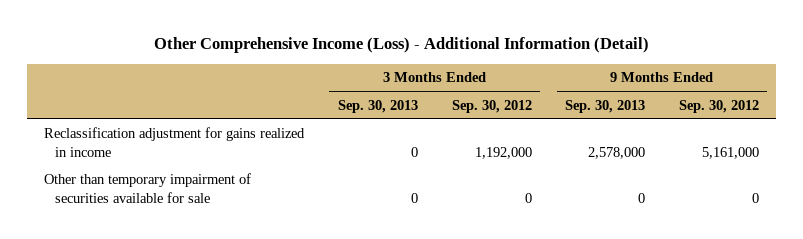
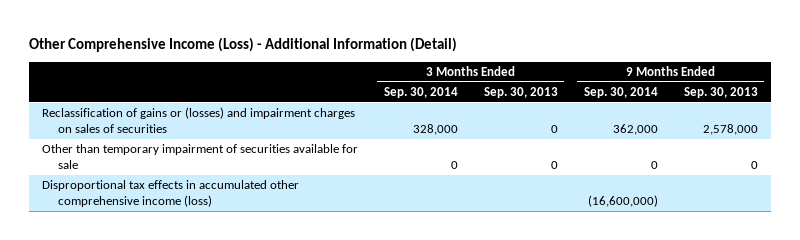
- | 3 Months Ended Sep. 30, 2013 | 3 Months Ended Sep. 30, 2012 | 9 Months Ended Sep. 30, 2013 | 9 Months Ended Sep. 30, 2012
+ | 3 Months Ended Sep. 30, 2014 | 3 Months Ended Sep. 30, 2013 | 9 Months Ended Sep. 30, 2014 | 9 Months Ended Sep. 30, 2013
- Reclassification adjustment for gains realized in income | 0 | 1,192,000 | 2,578,000 | 5,161,000
+ Reclassification of gains or (losses) and impairment charges on sales of securities | 328,000 | 0 | 362,000 | 2,578,000
+ Disproportional tax effects in accumulated other comprehensive income (loss) | | | (16,600,000) |

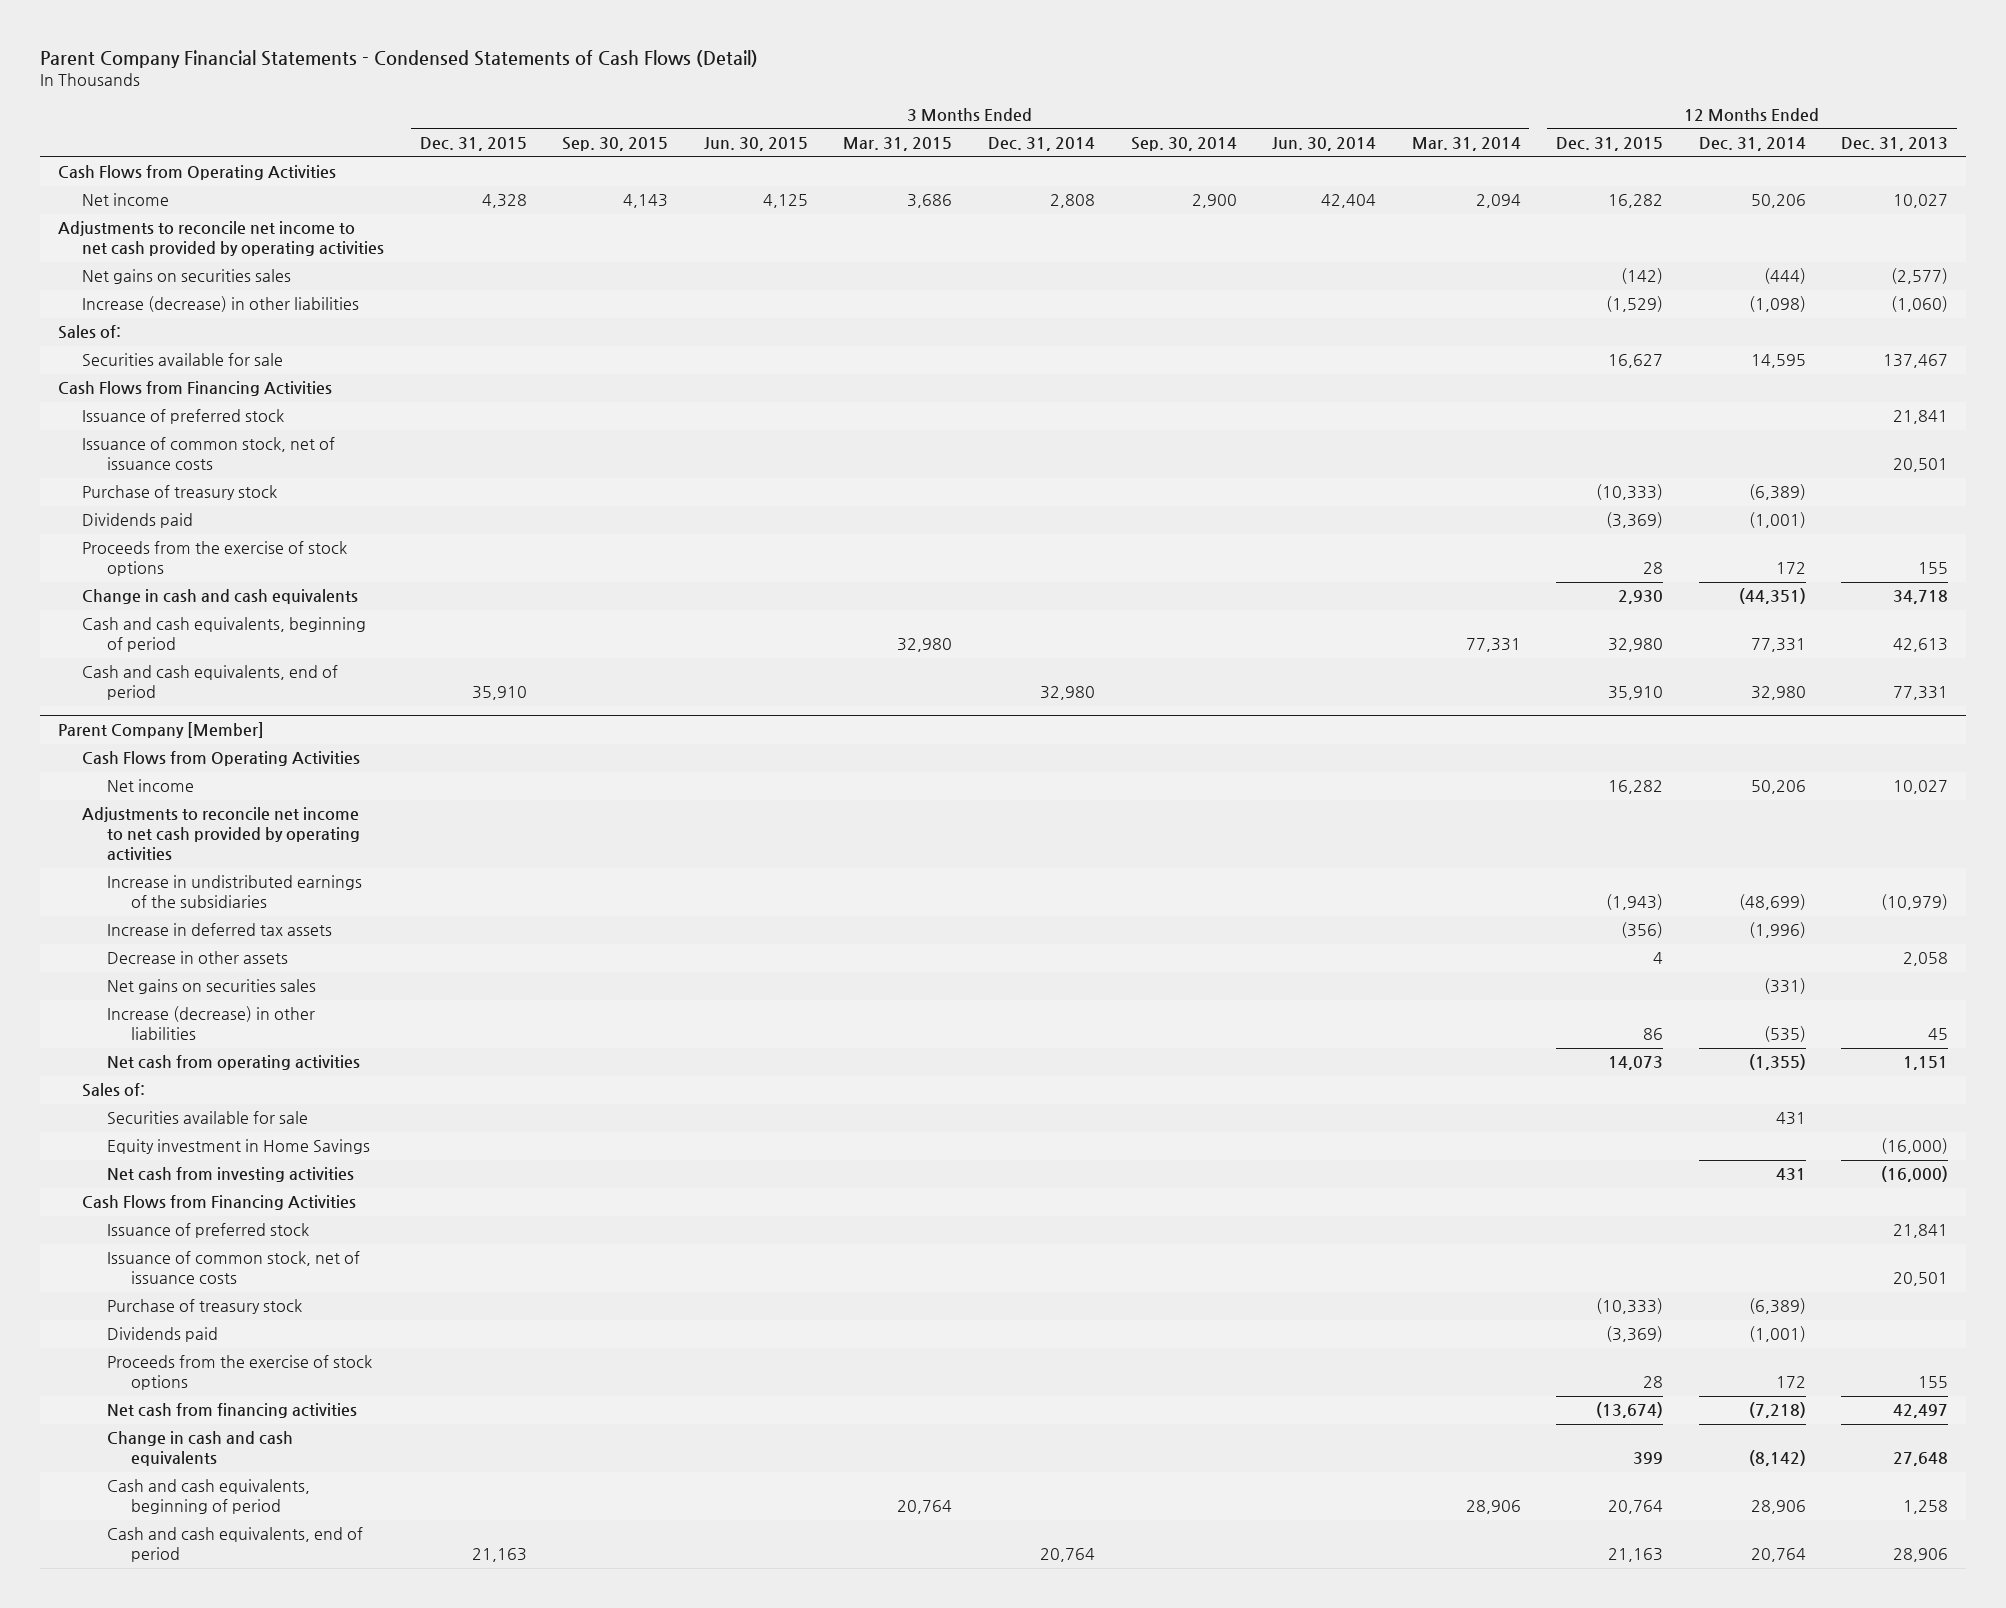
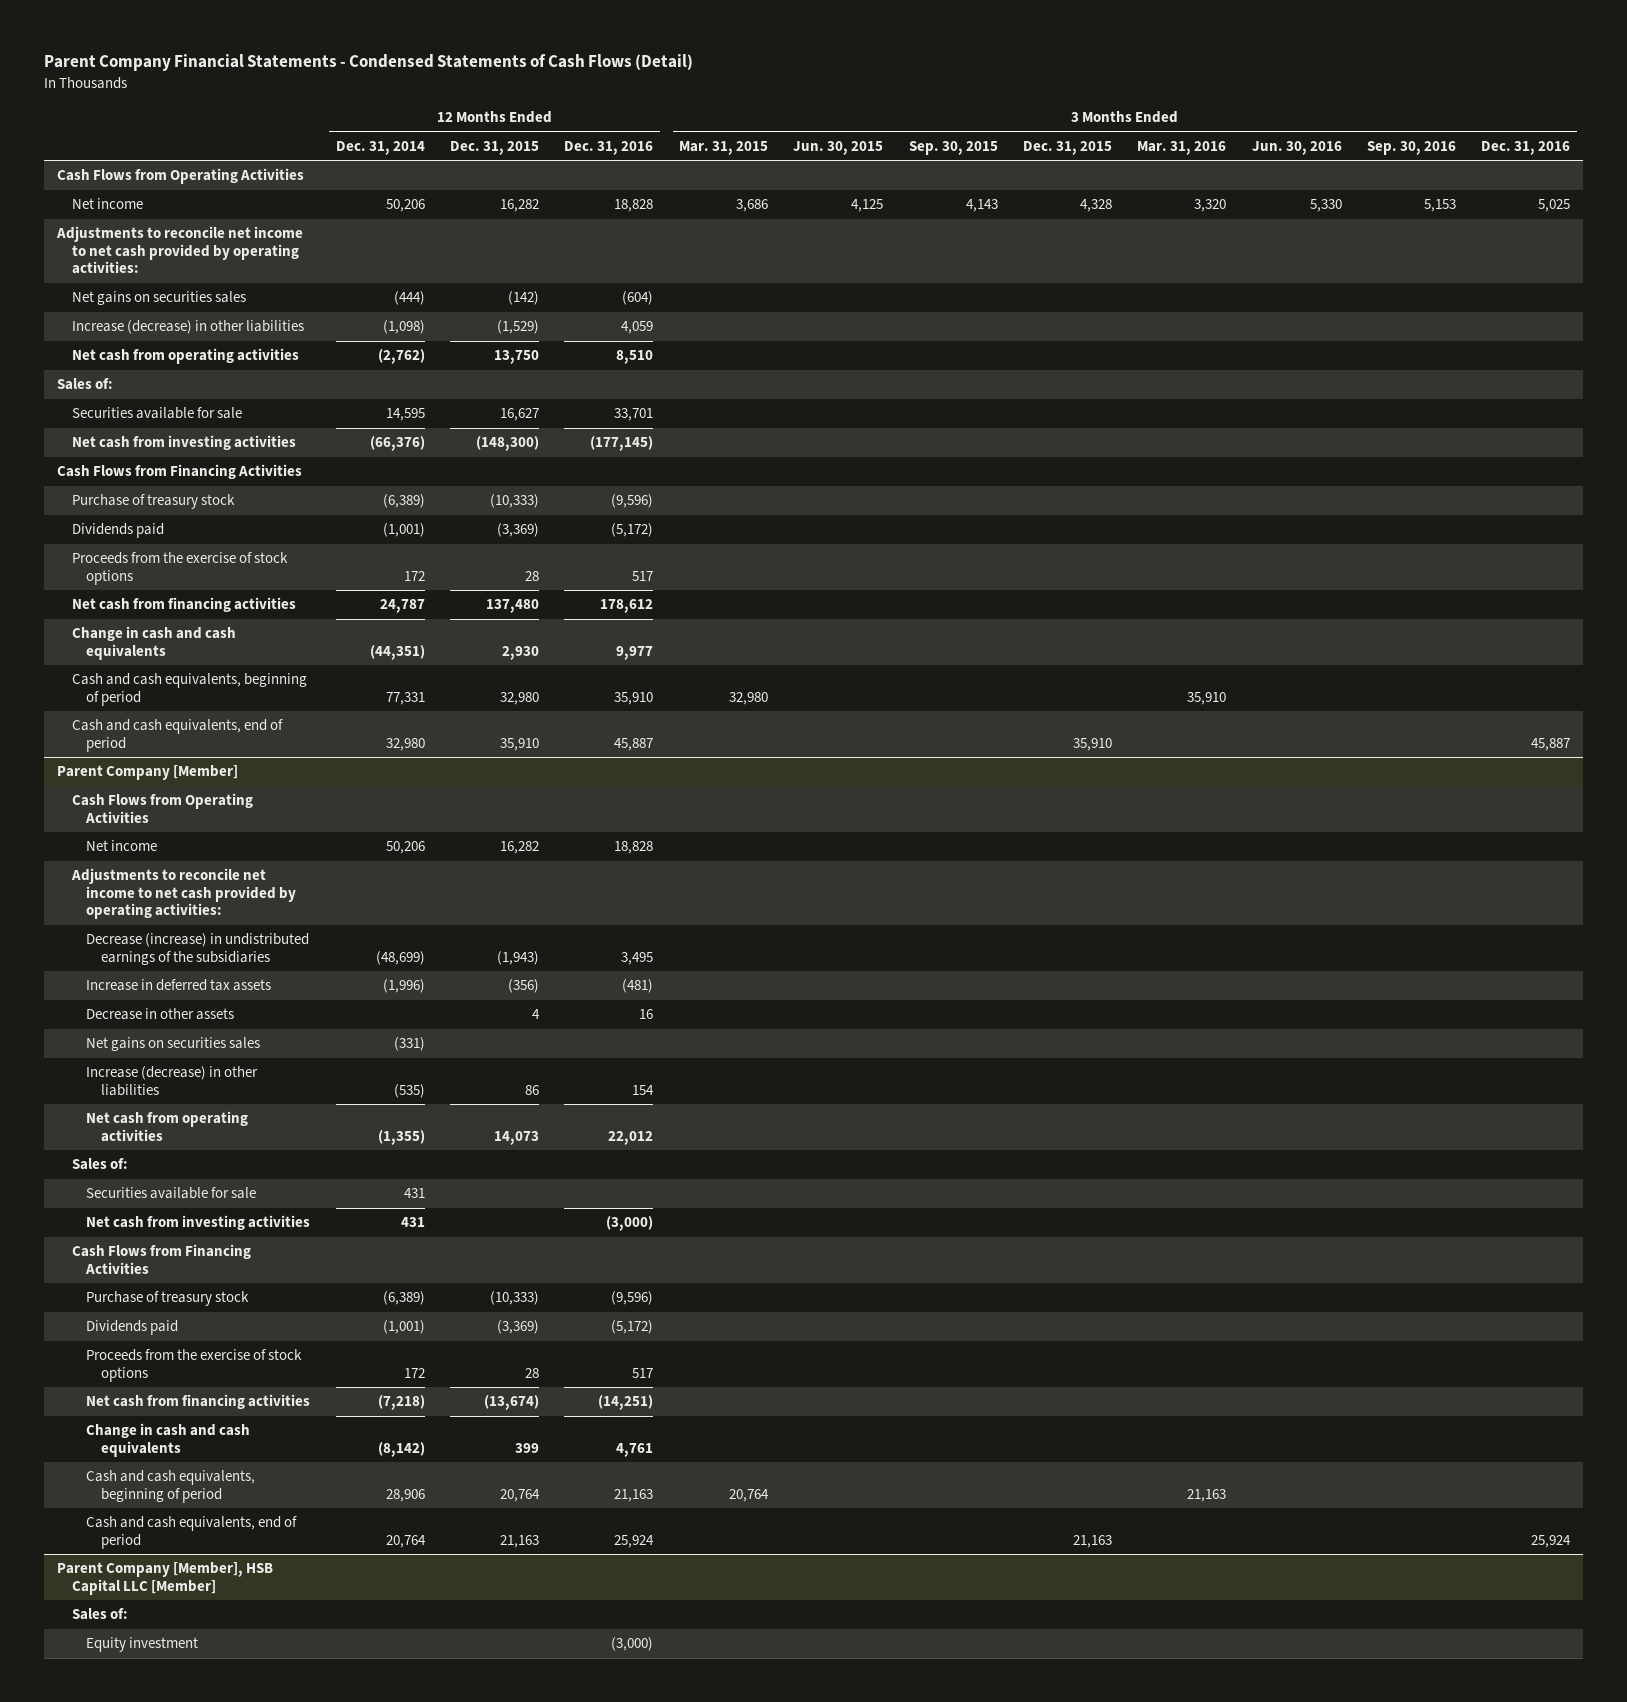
- | 3 Months Ended Dec. 31, 2015 | 3 Months Ended Sep. 30, 2015 | 3 Months Ended Jun. 30, 2015 | 3 Months Ended Mar. 31, 2015 | 3 Months Ended Dec. 31, 2014 | 3 Months Ended Sep. 30, 2014 | 3 Months Ended Jun. 30, 2014 | 3 Months Ended Mar. 31, 2014 | 12 Months Ended Dec. 31, 2015 | 12 Months Ended Dec. 31, 2014 | 12 Months Ended Dec. 31, 2013
+ | 12 Months Ended Dec. 31, 2014 | 12 Months Ended Dec. 31, 2015 | 12 Months Ended Dec. 31, 2016 | 3 Months Ended Mar. 31, 2015 | 3 Months Ended Jun. 30, 2015 | 3 Months Ended Sep. 30, 2015 | 3 Months Ended Dec. 31, 2015 | 3 Months Ended Mar. 31, 2016 | 3 Months Ended Jun. 30, 2016 | 3 Months Ended Sep. 30, 2016 | 3 Months Ended Dec. 31, 2016
- Adjustments to reconcile net income to net cash provided by operating activities
+ Adjustments to reconcile net income to net cash provided by operating activities:
+ Net cash from operating activities | (2,762) | 13,750 | 8,510 | | | | | | | |
+ Net cash from investing activities | (66,376) | (148,300) | (177,145) | | | | | | | |
- Issuance of preferred stock | | | | | | | | | | | 21,841
- Issuance of common stock, net of issuance costs | | | | | | | | | | | 20,501
+ Net cash from financing activities | 24,787 | 137,480 | 178,612 | | | | | | | |
@ Parent Company [Member]
- Adjustments to reconcile net income to net cash provided by operating activities
- Increase in undistributed earnings of the subsidiaries | | | | | | | | | (1,943) | (48,699) | (10,979)
+ Adjustments to reconcile net income to net cash provided by operating activities:
+ Decrease (increase) in undistributed earnings of the subsidiaries | (48,699) | (1,943) | 3,495 | | | | | | | |
- Equity investment in Home Savings | | | | | | | | | | | (16,000)
- Issuance of preferred stock | | | | | | | | | | | 21,841
- Issuance of common stock, net of issuance costs | | | | | | | | | | | 20,501
+ Parent Company [Member], HSB Capital LLC [Member]
+ Sales of:
+ Equity investment | | | (3,000) | | | | | | | |

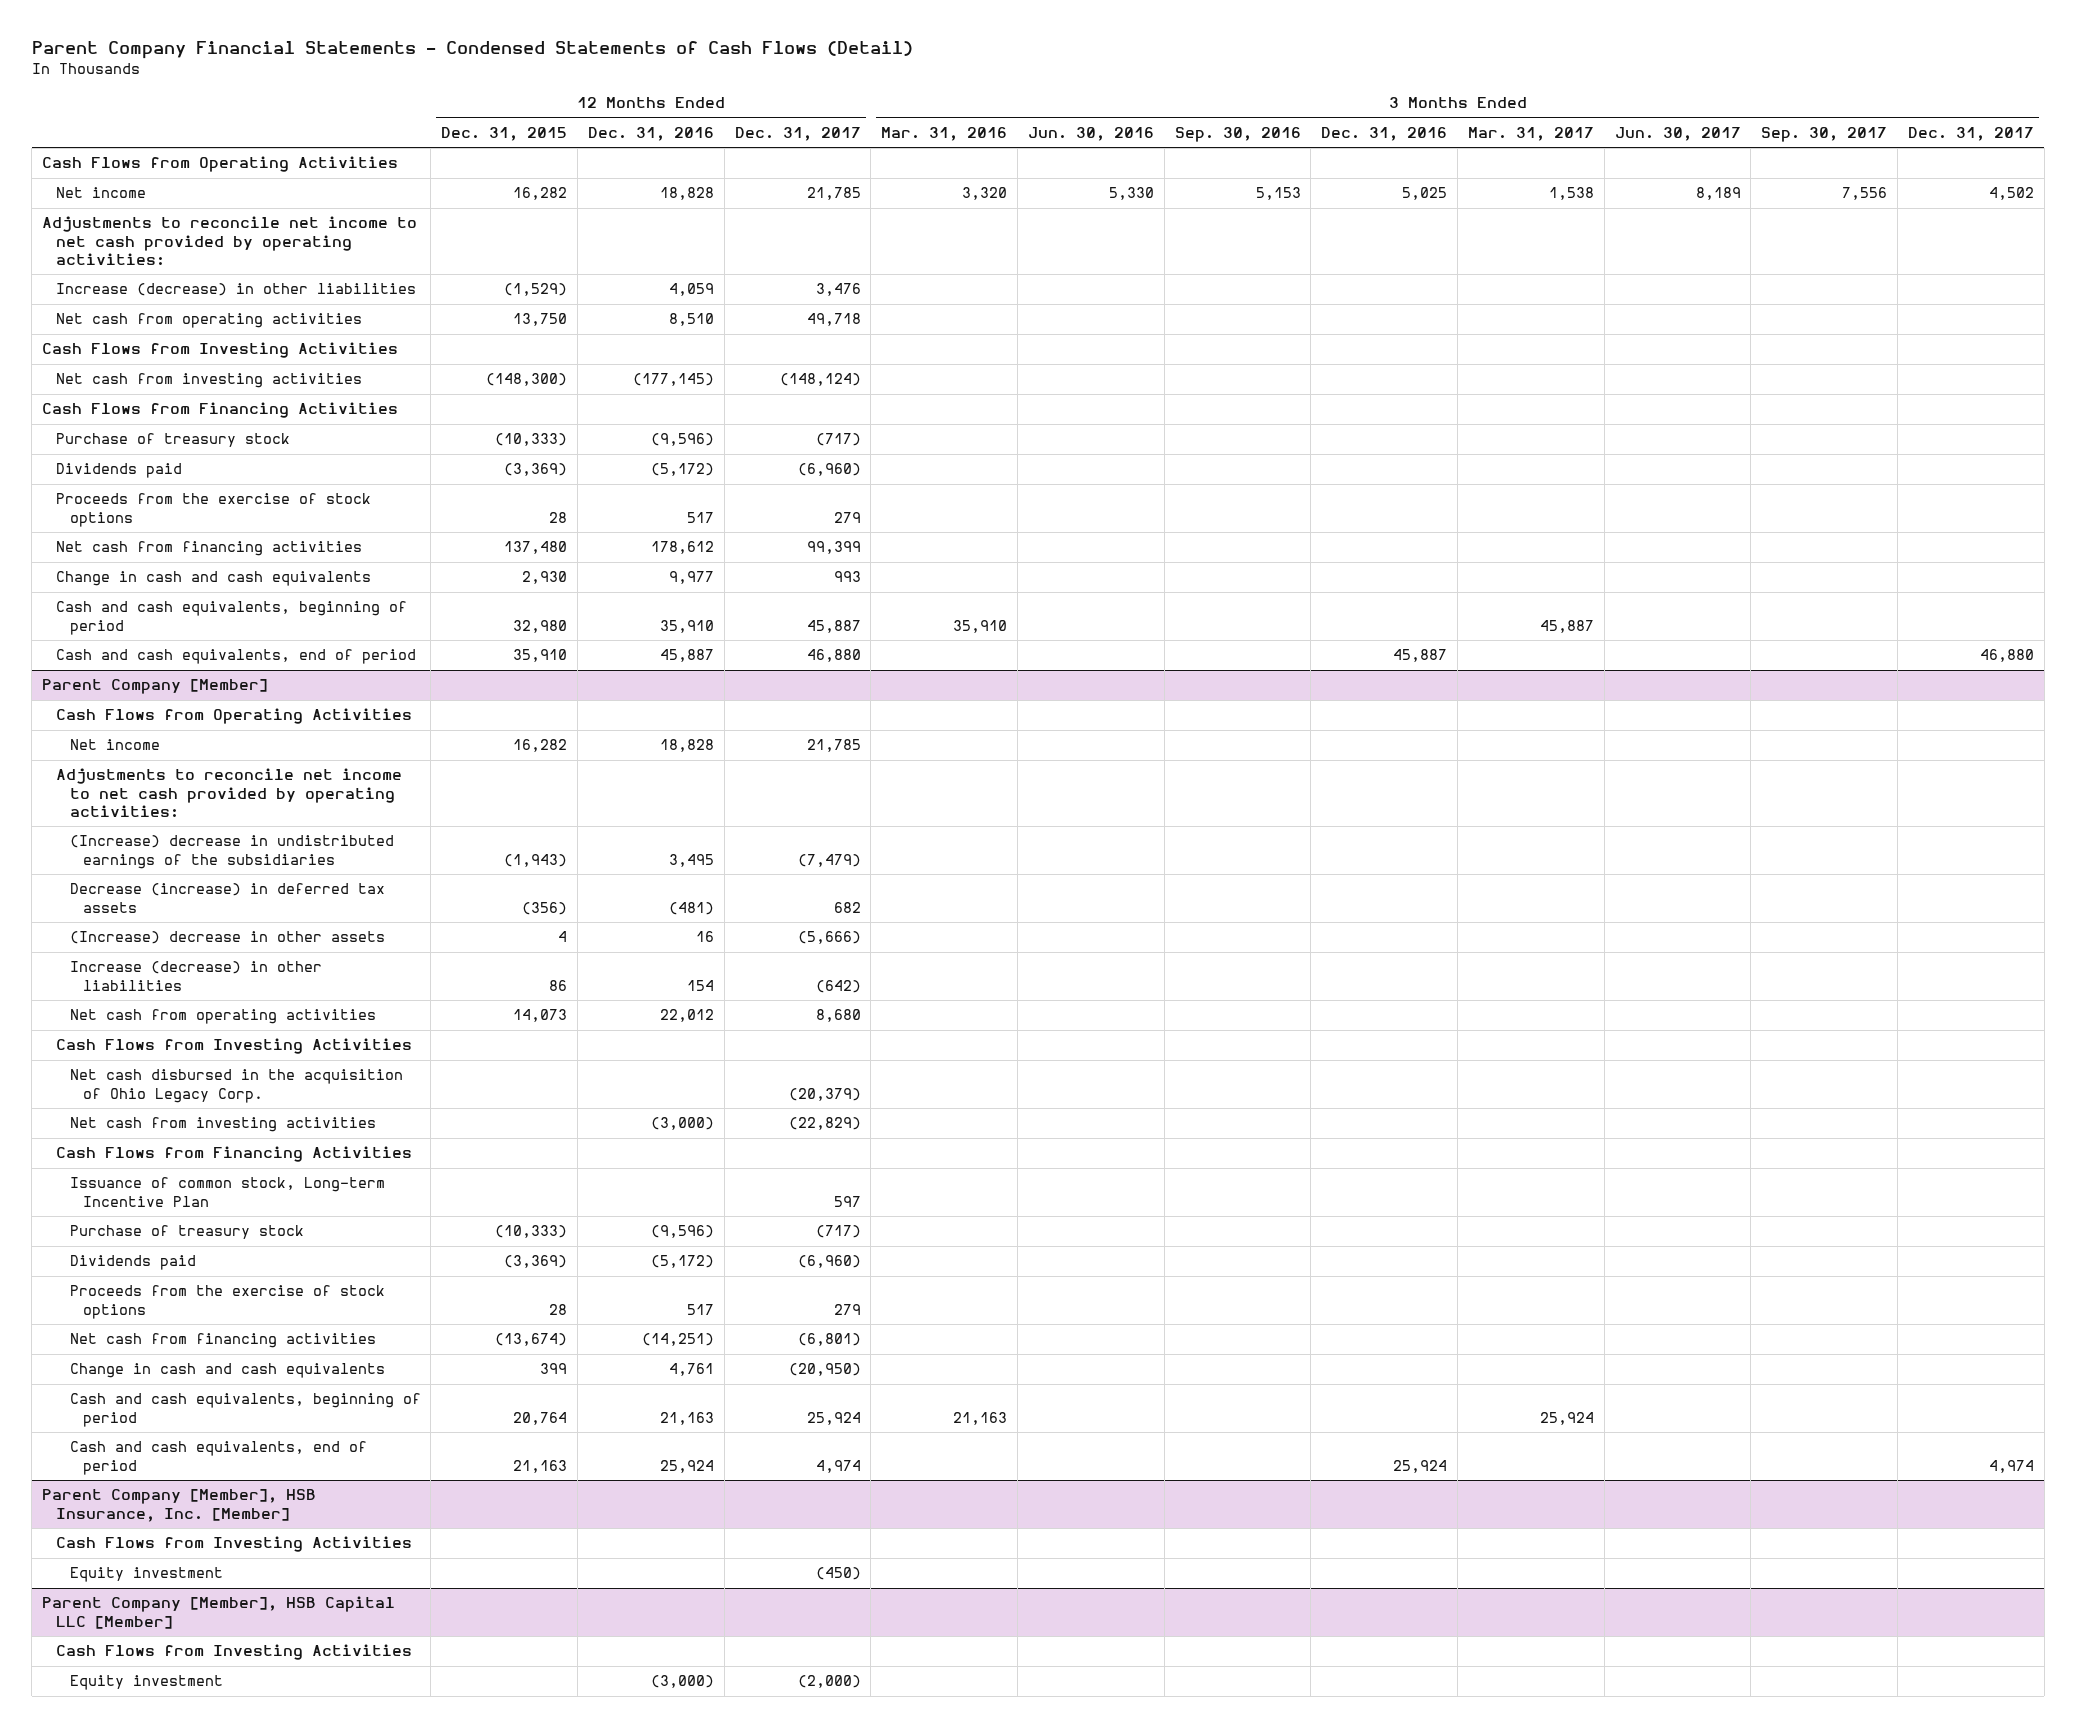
- | 12 Months Ended Dec. 31, 2014 | 12 Months Ended Dec. 31, 2015 | 12 Months Ended Dec. 31, 2016 | 3 Months Ended Mar. 31, 2015 | 3 Months Ended Jun. 30, 2015 | 3 Months Ended Sep. 30, 2015 | 3 Months Ended Dec. 31, 2015 | 3 Months Ended Mar. 31, 2016 | 3 Months Ended Jun. 30, 2016 | 3 Months Ended Sep. 30, 2016 | 3 Months Ended Dec. 31, 2016
+ | 12 Months Ended Dec. 31, 2015 | 12 Months Ended Dec. 31, 2016 | 12 Months Ended Dec. 31, 2017 | 3 Months Ended Mar. 31, 2016 | 3 Months Ended Jun. 30, 2016 | 3 Months Ended Sep. 30, 2016 | 3 Months Ended Dec. 31, 2016 | 3 Months Ended Mar. 31, 2017 | 3 Months Ended Jun. 30, 2017 | 3 Months Ended Sep. 30, 2017 | 3 Months Ended Dec. 31, 2017
- Net gains on securities sales | (444) | (142) | (604) | | | | | | | |
- Sales of:
- Securities available for sale | 14,595 | 16,627 | 33,701 | | | | | | | |
+ Cash Flows from Investing Activities
@ Parent Company [Member]
- Decrease (increase) in undistributed earnings of the subsidiaries | (48,699) | (1,943) | 3,495 | | | | | | | |
- Increase in deferred tax assets | (1,996) | (356) | (481) | | | | | | | |
- Decrease in other assets | | 4 | 16 | | | | | | | |
- Net gains on securities sales | (331) | | | | | | | | | |
+ (Increase) decrease in undistributed earnings of the subsidiaries | (1,943) | 3,495 | (7,479) | | | | | | | |
+ Decrease (increase) in deferred tax assets | (356) | (481) | 682 | | | | | | | |
+ (Increase) decrease in other assets | 4 | 16 | (5,666) | | | | | | | |
- Sales of:
- Securities available for sale | 431 | | | | | | | | | |
+ Cash Flows from Investing Activities
+ Net cash disbursed in the acquisition of Ohio Legacy Corp. | | | (20,379) | | | | | | | |
+ Issuance of common stock, Long-term Incentive Plan | | | 597 | | | | | | | |
+ Parent Company [Member], HSB Insurance, Inc. [Member]
+ Cash Flows from Investing Activities
+ Equity investment | | | (450) | | | | | | | |
@ Parent Company [Member], HSB Capital LLC [Member]
- Sales of:
+ Cash Flows from Investing Activities

